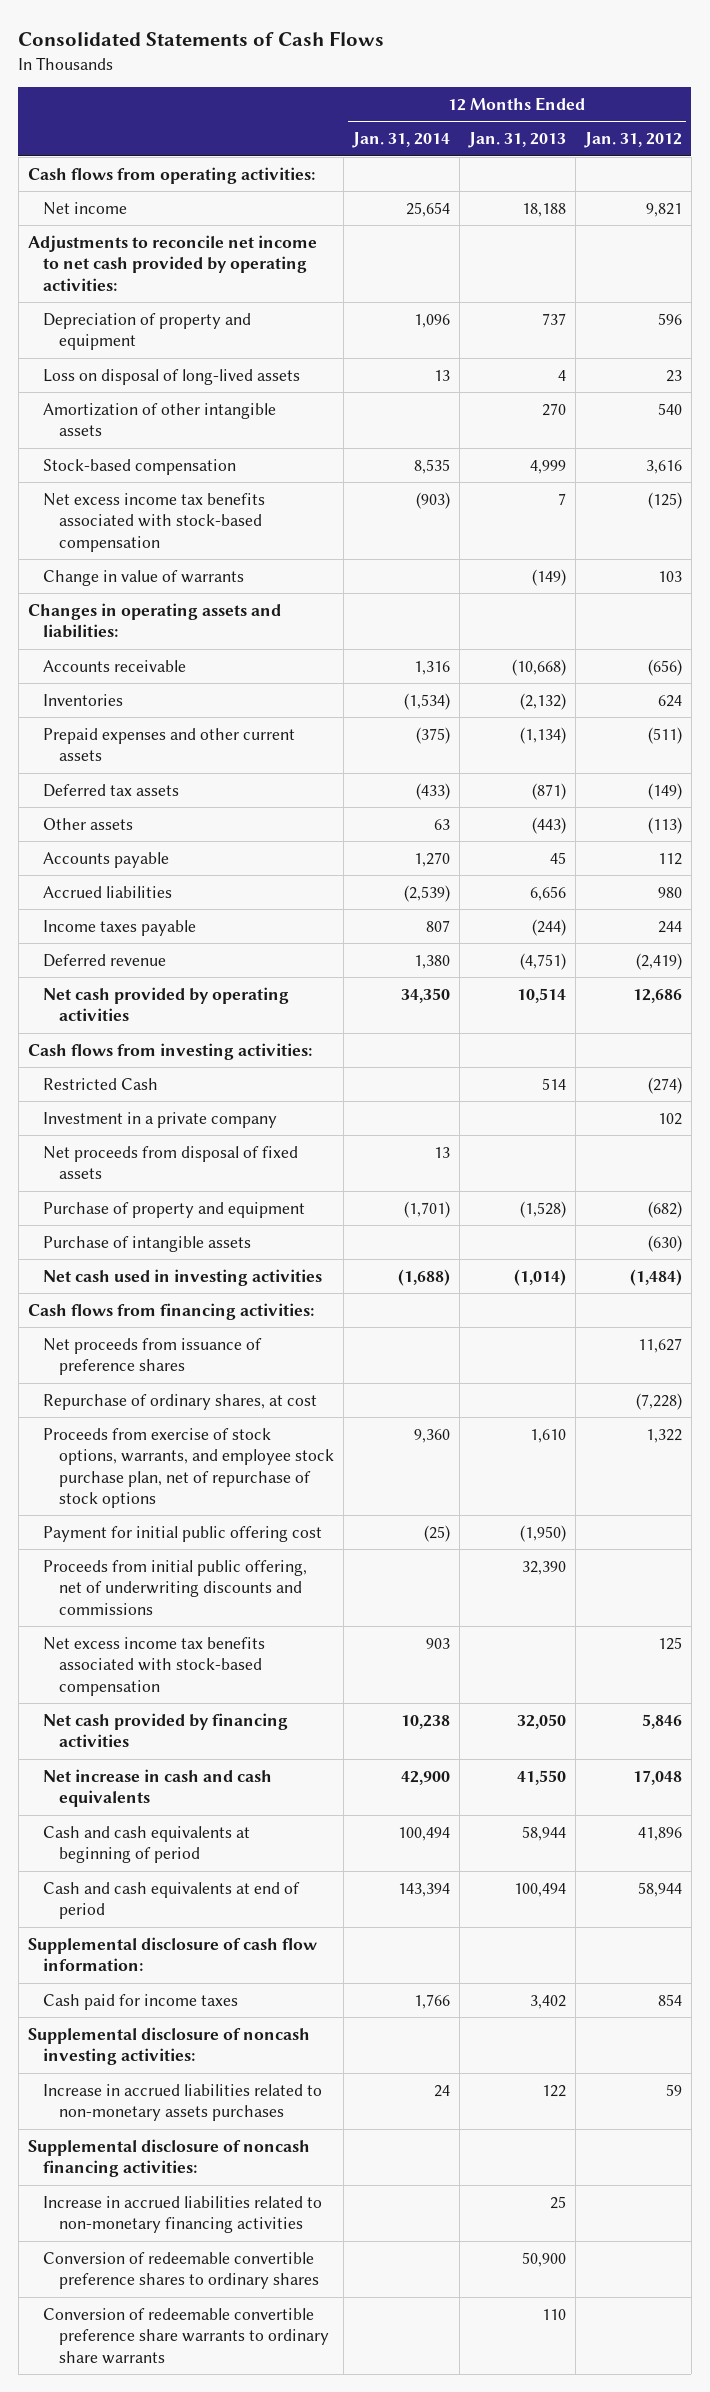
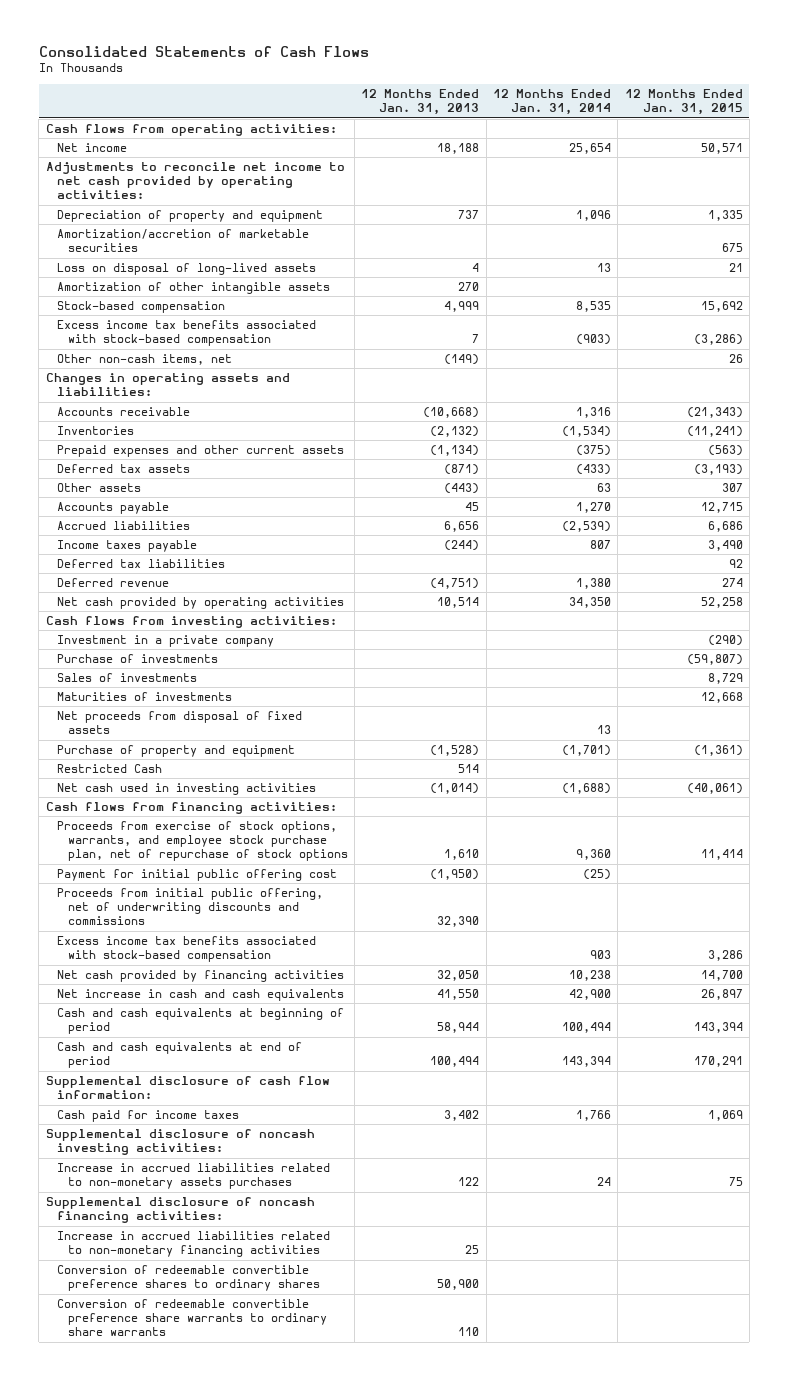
- | 12 Months Ended Jan. 31, 2014 | 12 Months Ended Jan. 31, 2013 | 12 Months Ended Jan. 31, 2012
+ | 12 Months Ended Jan. 31, 2013 | 12 Months Ended Jan. 31, 2014 | 12 Months Ended Jan. 31, 2015
+ Amortization/accretion of marketable securities | | | 675
- Net excess income tax benefits associated with stock-based compensation | (903) | 7 | (125)
- Change in value of warrants | | (149) | 103
+ Excess income tax benefits associated with stock-based compensation | 7 | (903) | (3,286)
+ Other non-cash items, net | (149) | | 26
+ Deferred tax liabilities | | | 92
+ Purchase of investments | | | (59,807)
+ Sales of investments | | | 8,729
+ Maturities of investments | | | 12,668
- Purchase of intangible assets | | | (630)
moved down: Restricted Cash | 514 | |
- Net proceeds from issuance of preference shares | | | 11,627
- Repurchase of ordinary shares, at cost | | | (7,228)
- Net excess income tax benefits associated with stock-based compensation | 903 | | 125
+ Excess income tax benefits associated with stock-based compensation | | 903 | 3,286

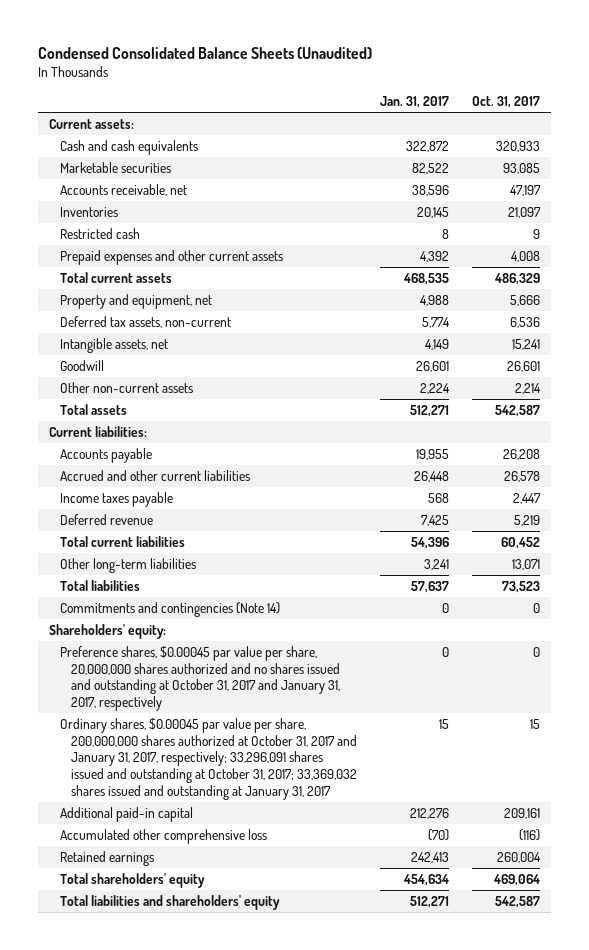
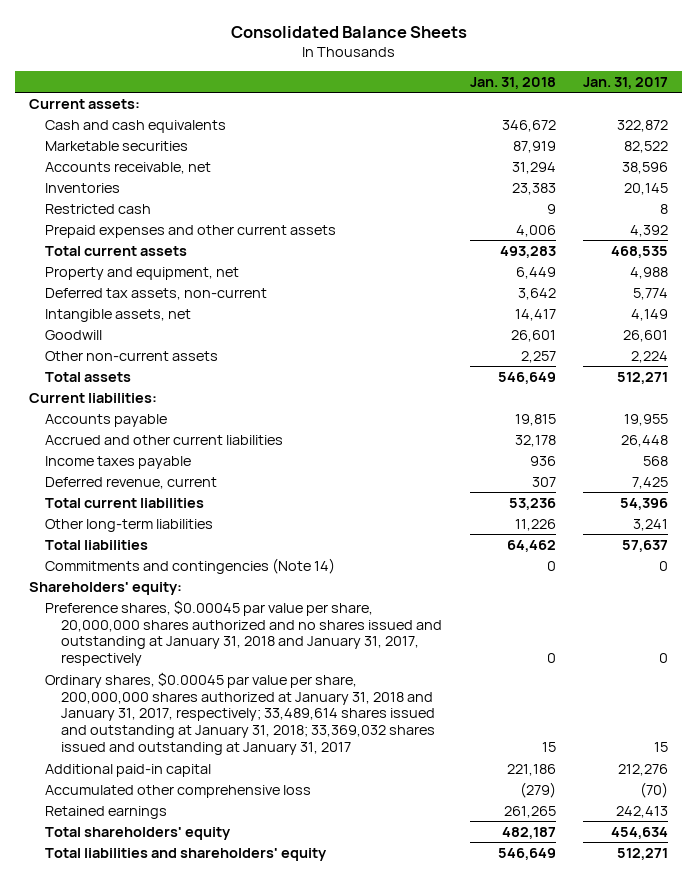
- Condensed Consolidated Balance Sheets (Unaudited)
+ Consolidated Balance Sheets
- | Jan. 31, 2017 | Oct. 31, 2017
+ | Jan. 31, 2018 | Jan. 31, 2017
- Deferred revenue | 7,425 | 5,219
+ Deferred revenue, current | 307 | 7,425
- Preference shares, $0.00045 par value per share, 20,000,000 shares authorized and no shares issued and outstanding at October 31, 2017 and January 31, 2017, respectively | 0 | 0
- Ordinary shares, $0.00045 par value per share, 200,000,000 shares authorized at October 31, 2017 and January 31, 2017, respectively; 33,296,091 shares issued and outstanding at October 31, 2017; 33,369,032 shares issued and outstanding at January 31, 2017 | 15 | 15
+ Preference shares, $0.00045 par value per share, 20,000,000 shares authorized and no shares issued and outstanding at January 31, 2018 and January 31, 2017, respectively | 0 | 0
+ Ordinary shares, $0.00045 par value per share, 200,000,000 shares authorized at January 31, 2018 and January 31, 2017, respectively; 33,489,614 shares issued and outstanding at January 31, 2018; 33,369,032 shares issued and outstanding at January 31, 2017 | 15 | 15

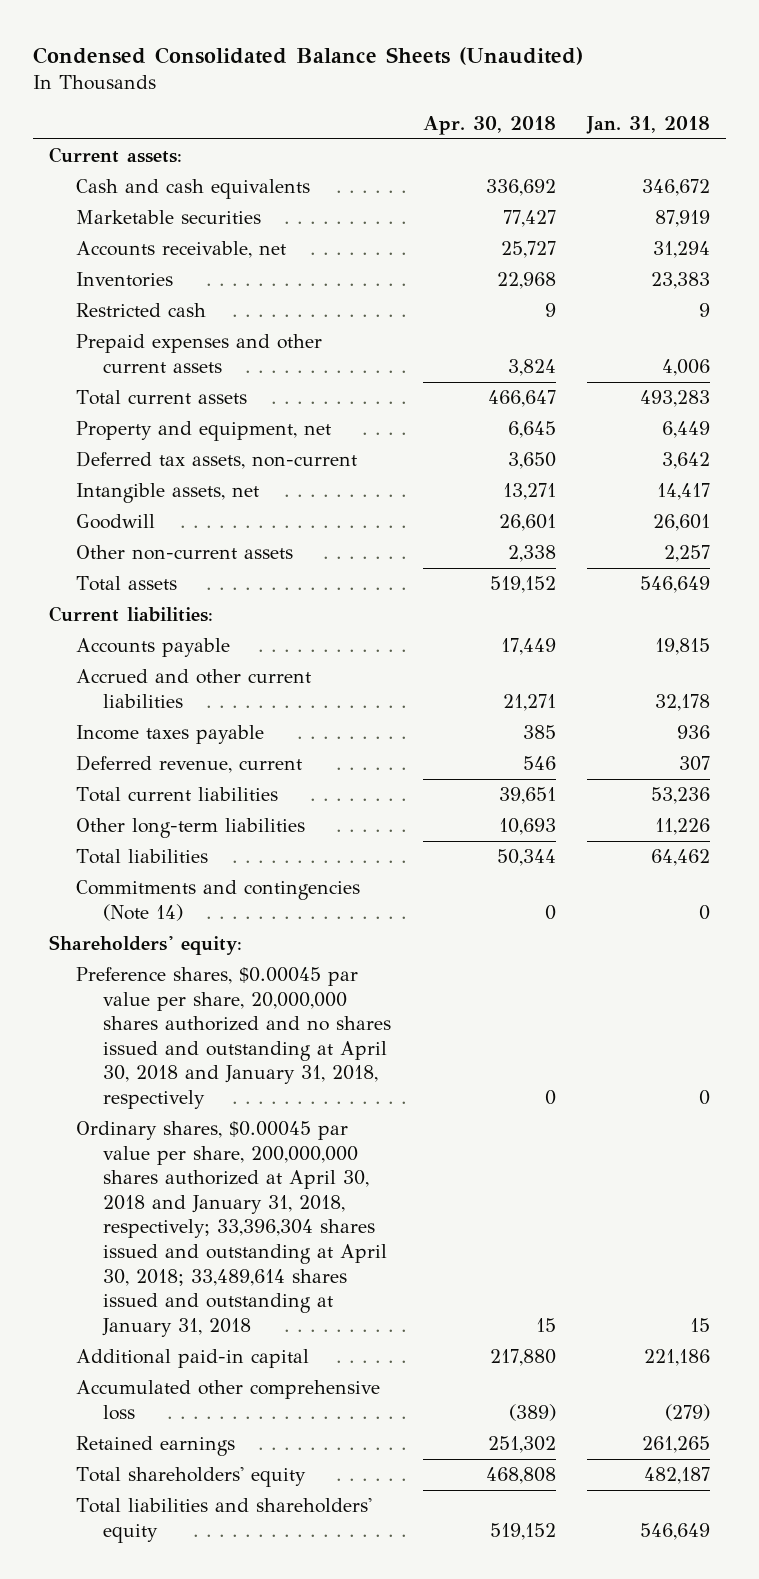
- Consolidated Balance Sheets
+ Condensed Consolidated Balance Sheets (Unaudited)
- | Jan. 31, 2018 | Jan. 31, 2017
+ | Apr. 30, 2018 | Jan. 31, 2018
- Preference shares, $0.00045 par value per share, 20,000,000 shares authorized and no shares issued and outstanding at January 31, 2018 and January 31, 2017, respectively | 0 | 0
- Ordinary shares, $0.00045 par value per share, 200,000,000 shares authorized at January 31, 2018 and January 31, 2017, respectively; 33,489,614 shares issued and outstanding at January 31, 2018; 33,369,032 shares issued and outstanding at January 31, 2017 | 15 | 15
+ Preference shares, $0.00045 par value per share, 20,000,000 shares authorized and no shares issued and outstanding at April 30, 2018 and January 31, 2018, respectively | 0 | 0
+ Ordinary shares, $0.00045 par value per share, 200,000,000 shares authorized at April 30, 2018 and January 31, 2018, respectively; 33,396,304 shares issued and outstanding at April 30, 2018; 33,489,614 shares issued and outstanding at January 31, 2018 | 15 | 15

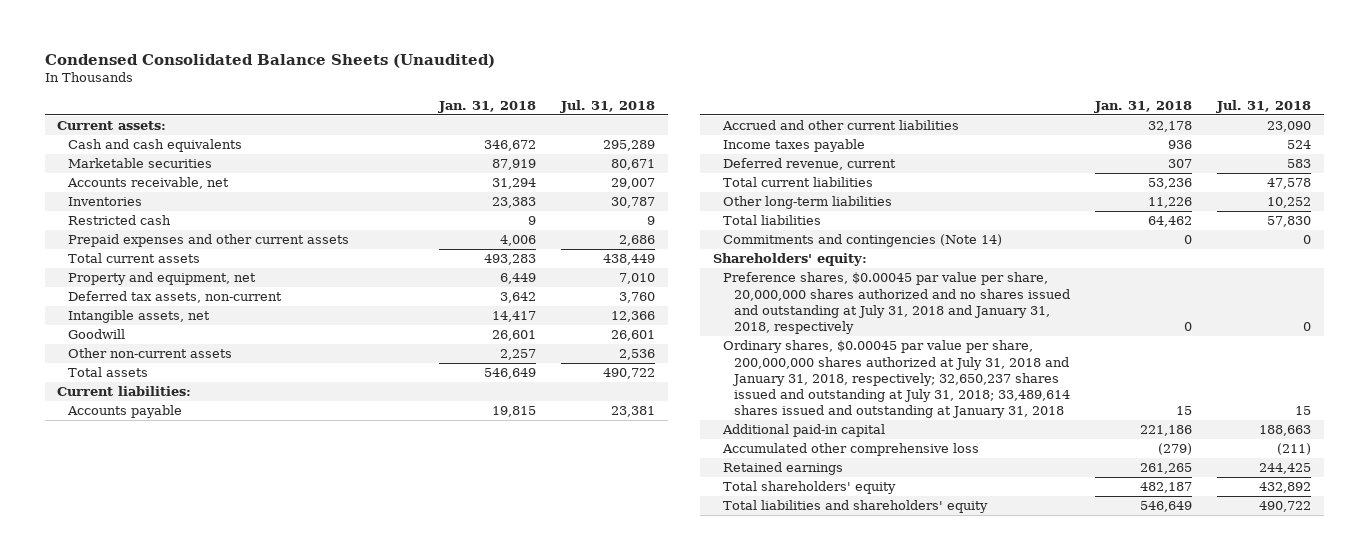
- | Apr. 30, 2018 | Jan. 31, 2018
+ | Jan. 31, 2018 | Jul. 31, 2018
- Preference shares, $0.00045 par value per share, 20,000,000 shares authorized and no shares issued and outstanding at April 30, 2018 and January 31, 2018, respectively | 0 | 0
- Ordinary shares, $0.00045 par value per share, 200,000,000 shares authorized at April 30, 2018 and January 31, 2018, respectively; 33,396,304 shares issued and outstanding at April 30, 2018; 33,489,614 shares issued and outstanding at January 31, 2018 | 15 | 15
+ Preference shares, $0.00045 par value per share, 20,000,000 shares authorized and no shares issued and outstanding at July 31, 2018 and January 31, 2018, respectively | 0 | 0
+ Ordinary shares, $0.00045 par value per share, 200,000,000 shares authorized at July 31, 2018 and January 31, 2018, respectively; 32,650,237 shares issued and outstanding at July 31, 2018; 33,489,614 shares issued and outstanding at January 31, 2018 | 15 | 15

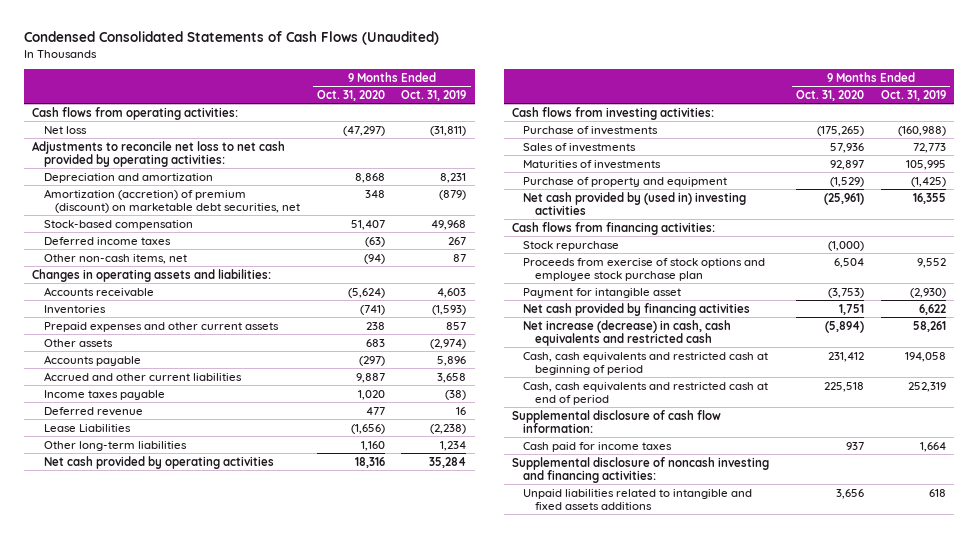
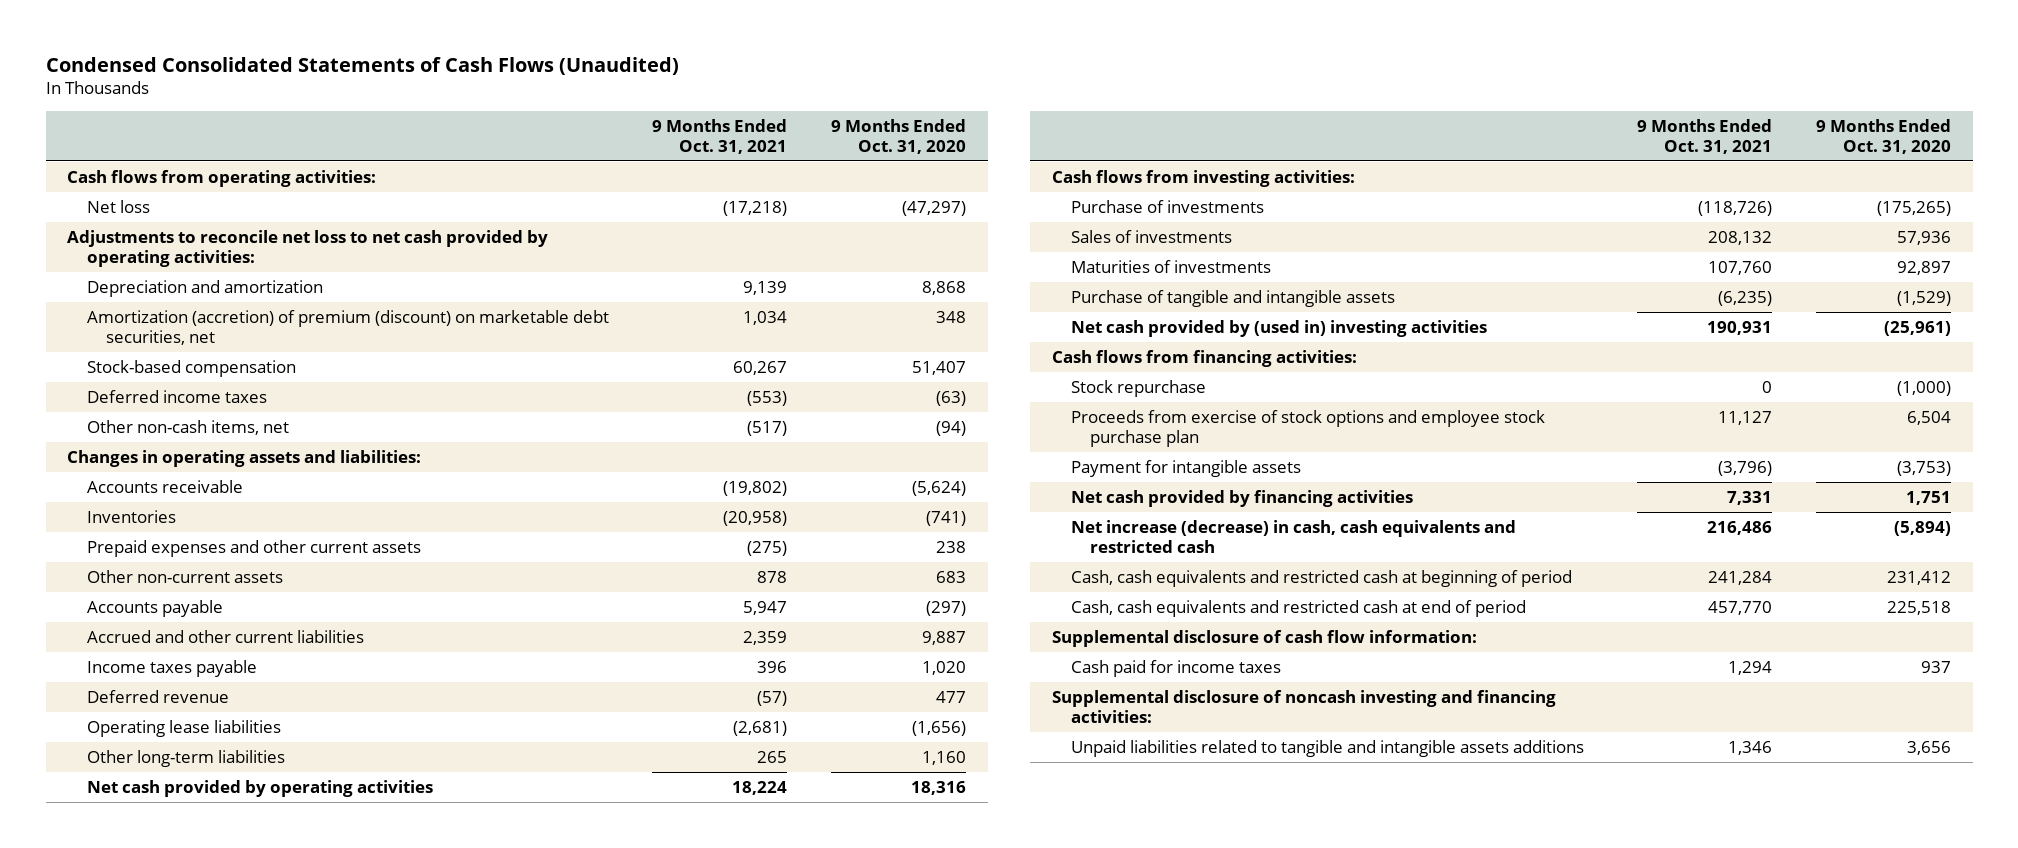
- | 9 Months Ended Oct. 31, 2020 | 9 Months Ended Oct. 31, 2019
+ | 9 Months Ended Oct. 31, 2021 | 9 Months Ended Oct. 31, 2020
- Other assets | 683 | (2,974)
+ Other non-current assets | 878 | 683
- Lease Liabilities | (1,656) | (2,238)
+ Operating lease liabilities | (2,681) | (1,656)
- Purchase of property and equipment | (1,529) | (1,425)
+ Purchase of tangible and intangible assets | (6,235) | (1,529)
- Payment for intangible asset | (3,753) | (2,930)
+ Payment for intangible assets | (3,796) | (3,753)
- Unpaid liabilities related to intangible and fixed assets additions | 3,656 | 618
+ Unpaid liabilities related to tangible and intangible assets additions | 1,346 | 3,656

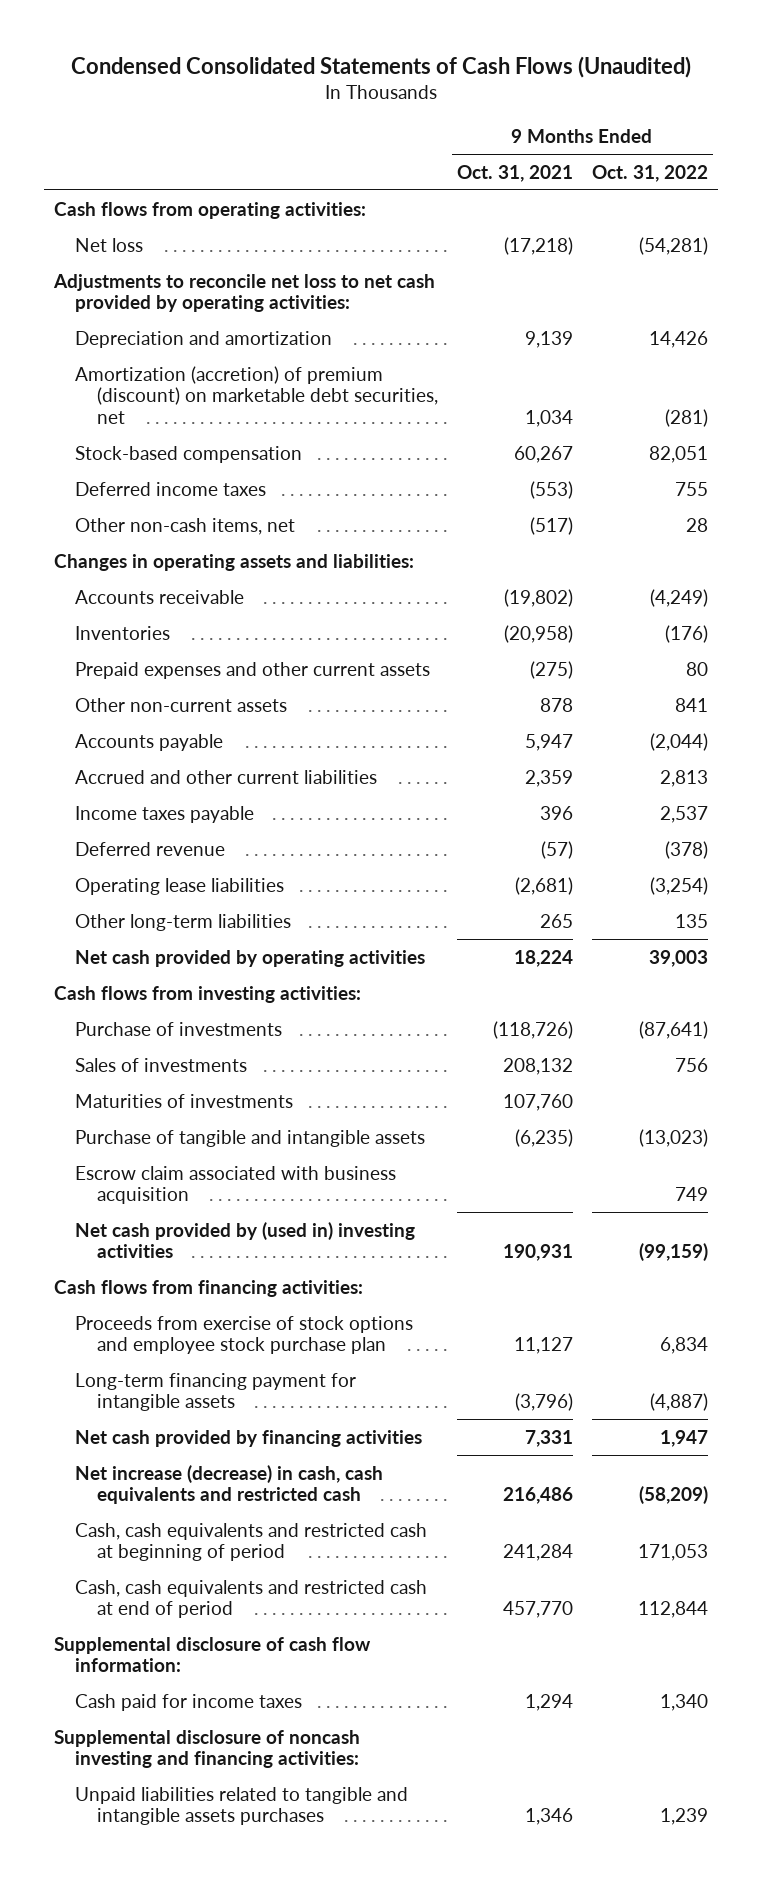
- | 9 Months Ended Oct. 31, 2021 | 9 Months Ended Oct. 31, 2020
+ | 9 Months Ended Oct. 31, 2021 | 9 Months Ended Oct. 31, 2022
+ Escrow claim associated with business acquisition | | 749
- Stock repurchase | 0 | (1,000)
- Payment for intangible assets | (3,796) | (3,753)
+ Long-term financing payment for intangible assets | (3,796) | (4,887)
- Unpaid liabilities related to tangible and intangible assets additions | 1,346 | 3,656
+ Unpaid liabilities related to tangible and intangible assets purchases | 1,346 | 1,239

